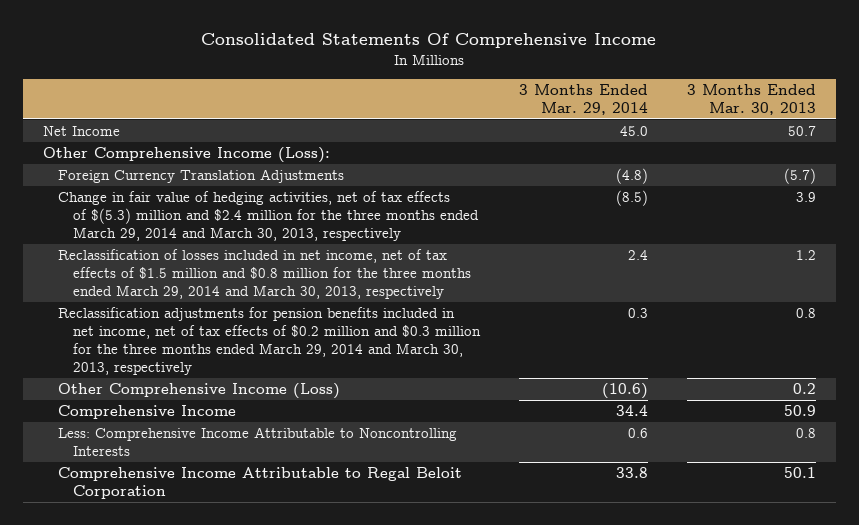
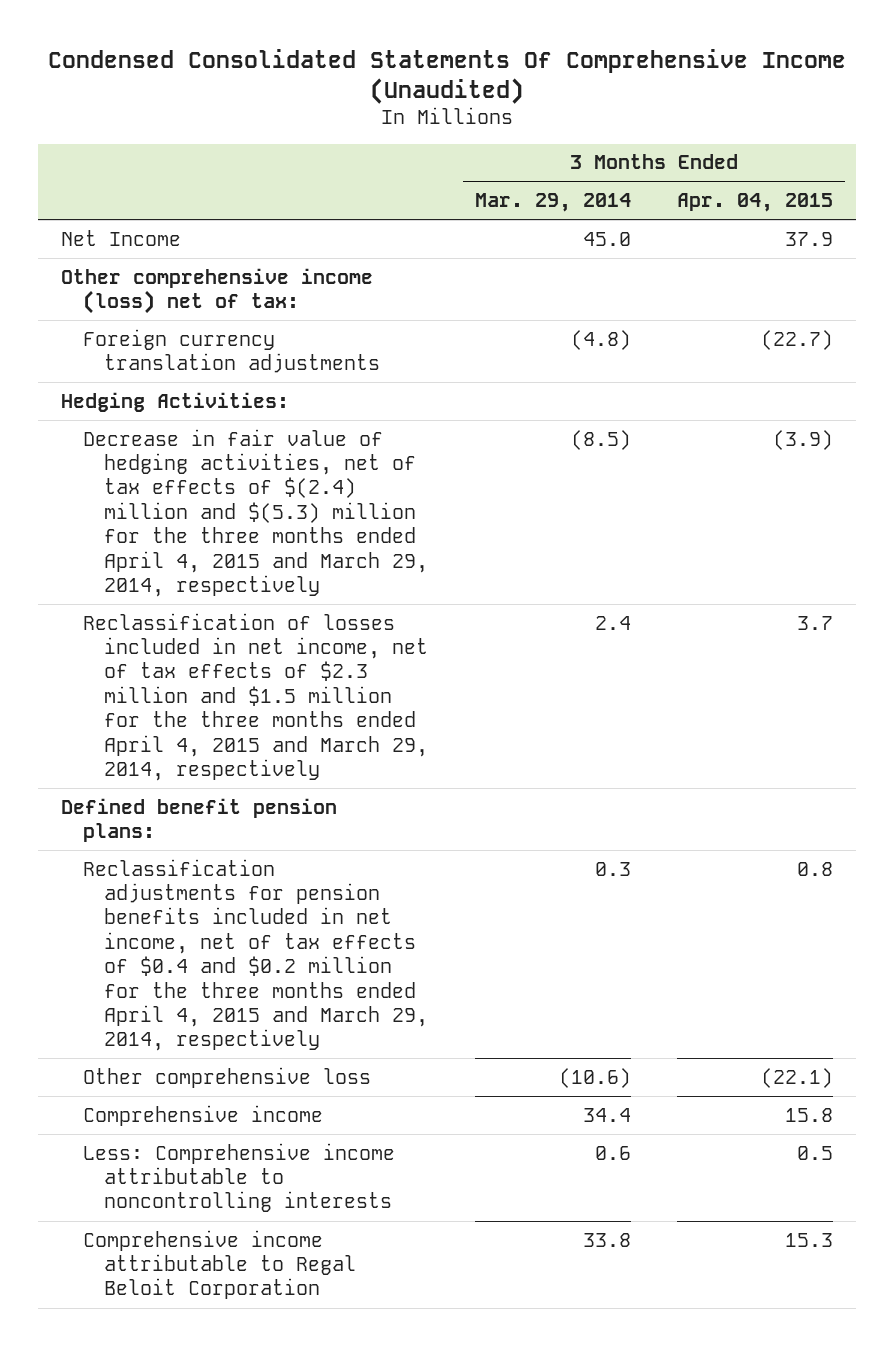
- Consolidated Statements Of Comprehensive Income
+ Condensed Consolidated Statements Of Comprehensive Income (Unaudited)
- | 3 Months Ended Mar. 29, 2014 | 3 Months Ended Mar. 30, 2013
+ | 3 Months Ended Mar. 29, 2014 | 3 Months Ended Apr. 04, 2015
- Other Comprehensive Income (Loss):
- Foreign Currency Translation Adjustments | (4.8) | (5.7)
- Change in fair value of hedging activities, net of tax effects of $(5.3) million and $2.4 million for the three months ended March 29, 2014 and March 30, 2013, respectively | (8.5) | 3.9
- Reclassification of losses included in net income, net of tax effects of $1.5 million and $0.8 million for the three months ended March 29, 2014 and March 30, 2013, respectively | 2.4 | 1.2
- Reclassification adjustments for pension benefits included in net income, net of tax effects of $0.2 million and $0.3 million for the three months ended March 29, 2014 and March 30, 2013, respectively | 0.3 | 0.8
- Other Comprehensive Income (Loss) | (10.6) | 0.2
- Comprehensive Income | 34.4 | 50.9
- Less: Comprehensive Income Attributable to Noncontrolling Interests | 0.6 | 0.8
- Comprehensive Income Attributable to Regal Beloit Corporation | 33.8 | 50.1
+ Other comprehensive income (loss) net of tax:
+ Foreign currency translation adjustments | (4.8) | (22.7)
+ Hedging Activities:
+ Decrease in fair value of hedging activities, net of tax effects of $(2.4) million and $(5.3) million for the three months ended April 4, 2015 and March 29, 2014, respectively | (8.5) | (3.9)
+ Reclassification of losses included in net income, net of tax effects of $2.3 million and $1.5 million for the three months ended April 4, 2015 and March 29, 2014, respectively | 2.4 | 3.7
+ Defined benefit pension plans:
+ Reclassification adjustments for pension benefits included in net income, net of tax effects of $0.4 and $0.2 million for the three months ended April 4, 2015 and March 29, 2014, respectively | 0.3 | 0.8
+ Other comprehensive loss | (10.6) | (22.1)
+ Comprehensive income | 34.4 | 15.8
+ Less: Comprehensive income attributable to noncontrolling interests | 0.6 | 0.5
+ Comprehensive income attributable to Regal Beloit Corporation | 33.8 | 15.3

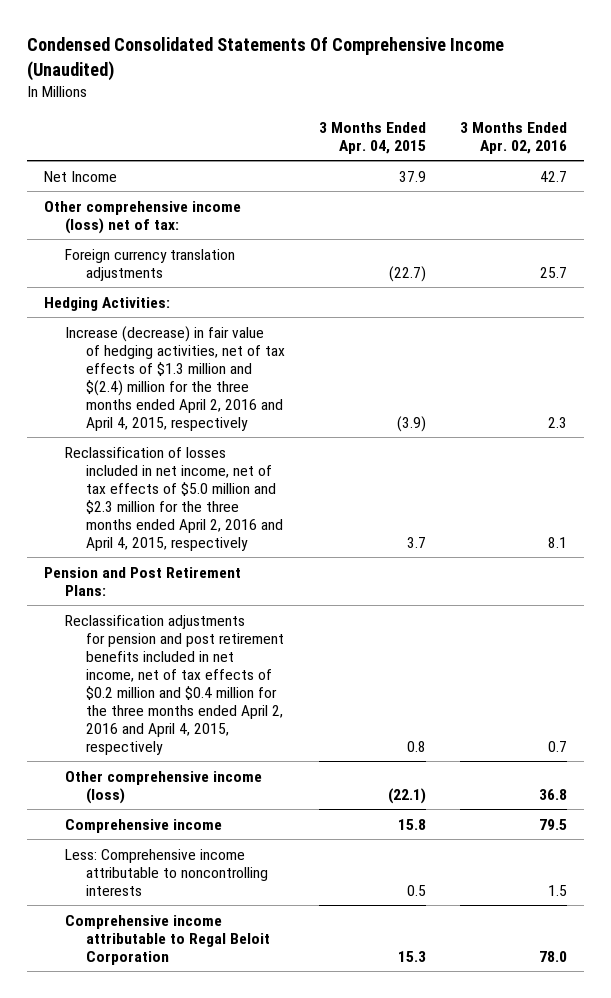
- | 3 Months Ended Mar. 29, 2014 | 3 Months Ended Apr. 04, 2015
+ | 3 Months Ended Apr. 04, 2015 | 3 Months Ended Apr. 02, 2016
- Decrease in fair value of hedging activities, net of tax effects of $(2.4) million and $(5.3) million for the three months ended April 4, 2015 and March 29, 2014, respectively | (8.5) | (3.9)
- Reclassification of losses included in net income, net of tax effects of $2.3 million and $1.5 million for the three months ended April 4, 2015 and March 29, 2014, respectively | 2.4 | 3.7
- Defined benefit pension plans:
- Reclassification adjustments for pension benefits included in net income, net of tax effects of $0.4 and $0.2 million for the three months ended April 4, 2015 and March 29, 2014, respectively | 0.3 | 0.8
- Other comprehensive loss | (10.6) | (22.1)
+ Increase (decrease) in fair value of hedging activities, net of tax effects of $1.3 million and $(2.4) million for the three months ended April 2, 2016 and April 4, 2015, respectively | (3.9) | 2.3
+ Reclassification of losses included in net income, net of tax effects of $5.0 million and $2.3 million for the three months ended April 2, 2016 and April 4, 2015, respectively | 3.7 | 8.1
+ Pension and Post Retirement Plans:
+ Reclassification adjustments for pension and post retirement benefits included in net income, net of tax effects of $0.2 million and $0.4 million for the three months ended April 2, 2016 and April 4, 2015, respectively | 0.8 | 0.7
+ Other comprehensive income (loss) | (22.1) | 36.8

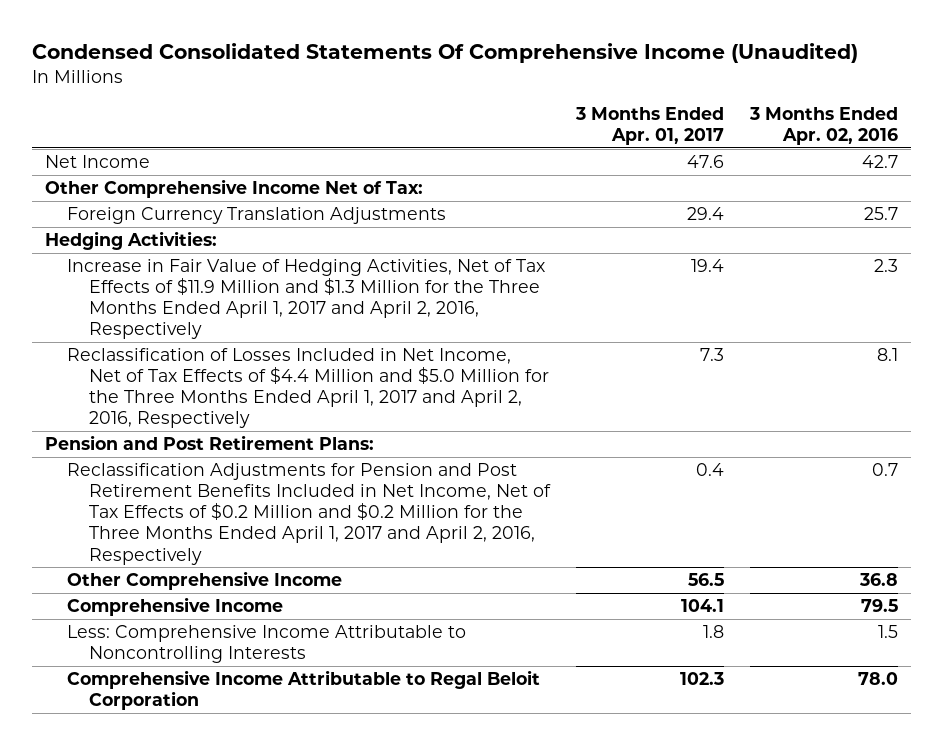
- | 3 Months Ended Apr. 04, 2015 | 3 Months Ended Apr. 02, 2016
+ | 3 Months Ended Apr. 01, 2017 | 3 Months Ended Apr. 02, 2016
- Other comprehensive income (loss) net of tax:
- Foreign currency translation adjustments | (22.7) | 25.7
+ Other Comprehensive Income Net of Tax:
+ Foreign Currency Translation Adjustments | 29.4 | 25.7
- Increase (decrease) in fair value of hedging activities, net of tax effects of $1.3 million and $(2.4) million for the three months ended April 2, 2016 and April 4, 2015, respectively | (3.9) | 2.3
- Reclassification of losses included in net income, net of tax effects of $5.0 million and $2.3 million for the three months ended April 2, 2016 and April 4, 2015, respectively | 3.7 | 8.1
+ Increase in Fair Value of Hedging Activities, Net of Tax Effects of $11.9 Million and $1.3 Million for the Three Months Ended April 1, 2017 and April 2, 2016, Respectively | 19.4 | 2.3
+ Reclassification of Losses Included in Net Income, Net of Tax Effects of $4.4 Million and $5.0 Million for the Three Months Ended April 1, 2017 and April 2, 2016, Respectively | 7.3 | 8.1
- Reclassification adjustments for pension and post retirement benefits included in net income, net of tax effects of $0.2 million and $0.4 million for the three months ended April 2, 2016 and April 4, 2015, respectively | 0.8 | 0.7
- Other comprehensive income (loss) | (22.1) | 36.8
- Comprehensive income | 15.8 | 79.5
- Less: Comprehensive income attributable to noncontrolling interests | 0.5 | 1.5
- Comprehensive income attributable to Regal Beloit Corporation | 15.3 | 78.0
+ Reclassification Adjustments for Pension and Post Retirement Benefits Included in Net Income, Net of Tax Effects of $0.2 Million and $0.2 Million for the Three Months Ended April 1, 2017 and April 2, 2016, Respectively | 0.4 | 0.7
+ Other Comprehensive Income | 56.5 | 36.8
+ Comprehensive Income | 104.1 | 79.5
+ Less: Comprehensive Income Attributable to Noncontrolling Interests | 1.8 | 1.5
+ Comprehensive Income Attributable to Regal Beloit Corporation | 102.3 | 78.0

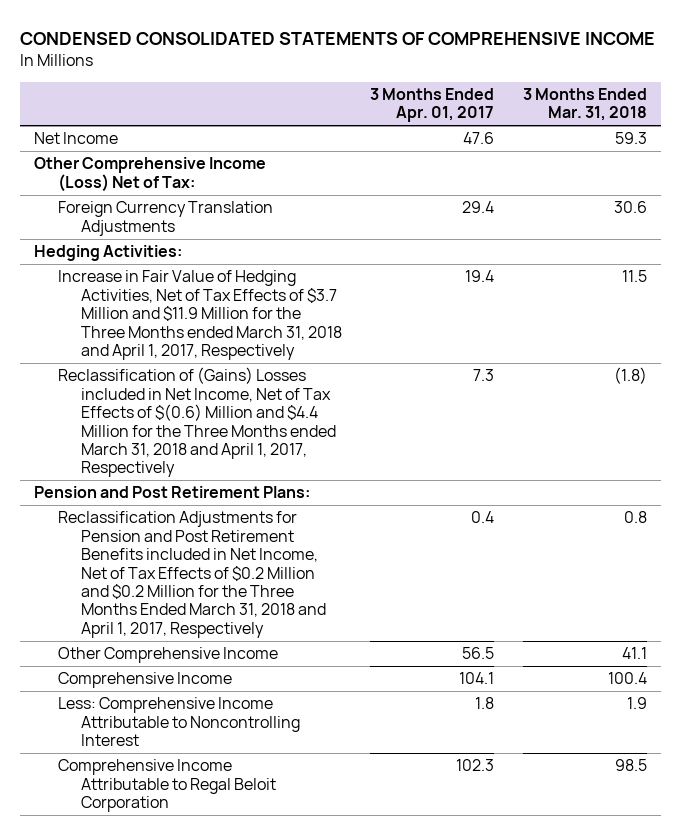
- Condensed Consolidated Statements Of Comprehensive Income (Unaudited)
+ CONDENSED CONSOLIDATED STATEMENTS OF COMPREHENSIVE INCOME
- | 3 Months Ended Apr. 01, 2017 | 3 Months Ended Apr. 02, 2016
+ | 3 Months Ended Apr. 01, 2017 | 3 Months Ended Mar. 31, 2018
- Other Comprehensive Income Net of Tax:
+ Other Comprehensive Income (Loss) Net of Tax:
- Increase in Fair Value of Hedging Activities, Net of Tax Effects of $11.9 Million and $1.3 Million for the Three Months Ended April 1, 2017 and April 2, 2016, Respectively | 19.4 | 2.3
- Reclassification of Losses Included in Net Income, Net of Tax Effects of $4.4 Million and $5.0 Million for the Three Months Ended April 1, 2017 and April 2, 2016, Respectively | 7.3 | 8.1
+ Increase in Fair Value of Hedging Activities, Net of Tax Effects of $3.7 Million and $11.9 Million for the Three Months ended March 31, 2018 and April 1, 2017, Respectively | 19.4 | 11.5
+ Reclassification of (Gains) Losses included in Net Income, Net of Tax Effects of $(0.6) Million and $4.4 Million for the Three Months ended March 31, 2018 and April 1, 2017, Respectively | 7.3 | (1.8)
- Reclassification Adjustments for Pension and Post Retirement Benefits Included in Net Income, Net of Tax Effects of $0.2 Million and $0.2 Million for the Three Months Ended April 1, 2017 and April 2, 2016, Respectively | 0.4 | 0.7
+ Reclassification Adjustments for Pension and Post Retirement Benefits included in Net Income, Net of Tax Effects of $0.2 Million and $0.2 Million for the Three Months Ended March 31, 2018 and April 1, 2017, Respectively | 0.4 | 0.8
- Less: Comprehensive Income Attributable to Noncontrolling Interests | 1.8 | 1.5
+ Less: Comprehensive Income Attributable to Noncontrolling Interest | 1.8 | 1.9

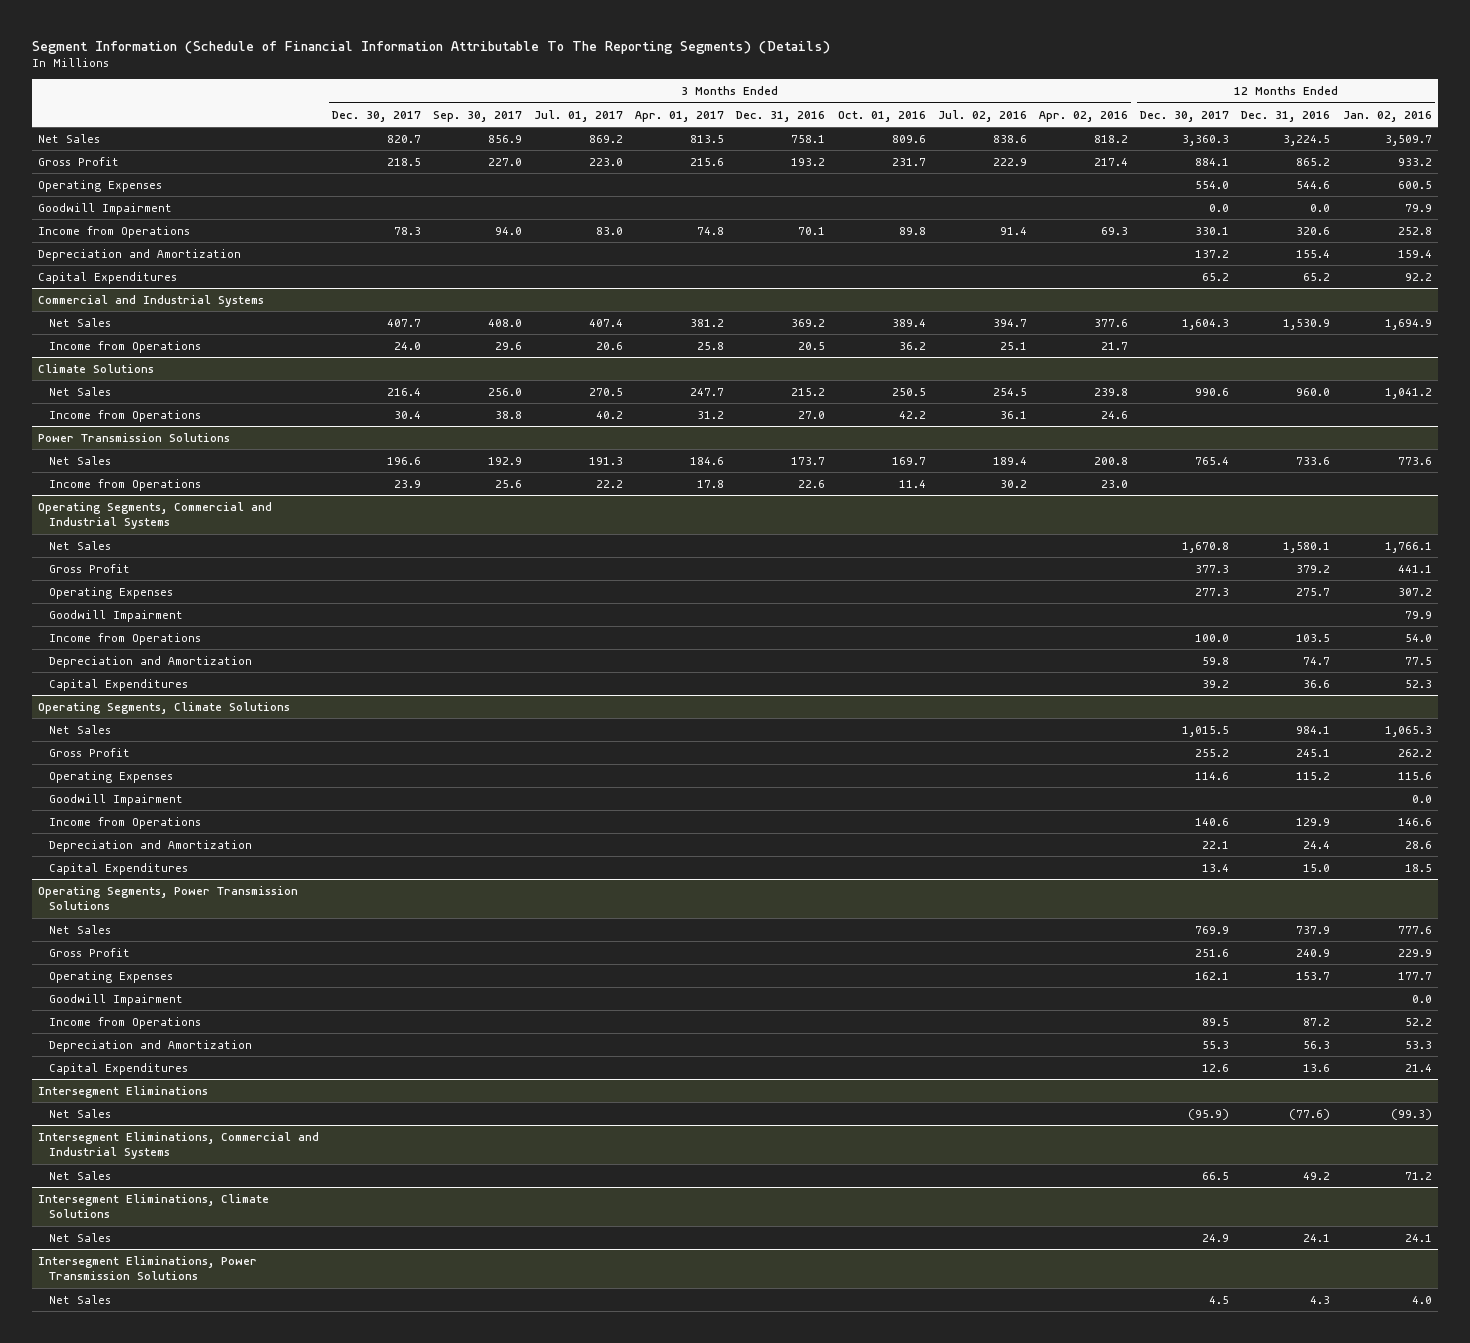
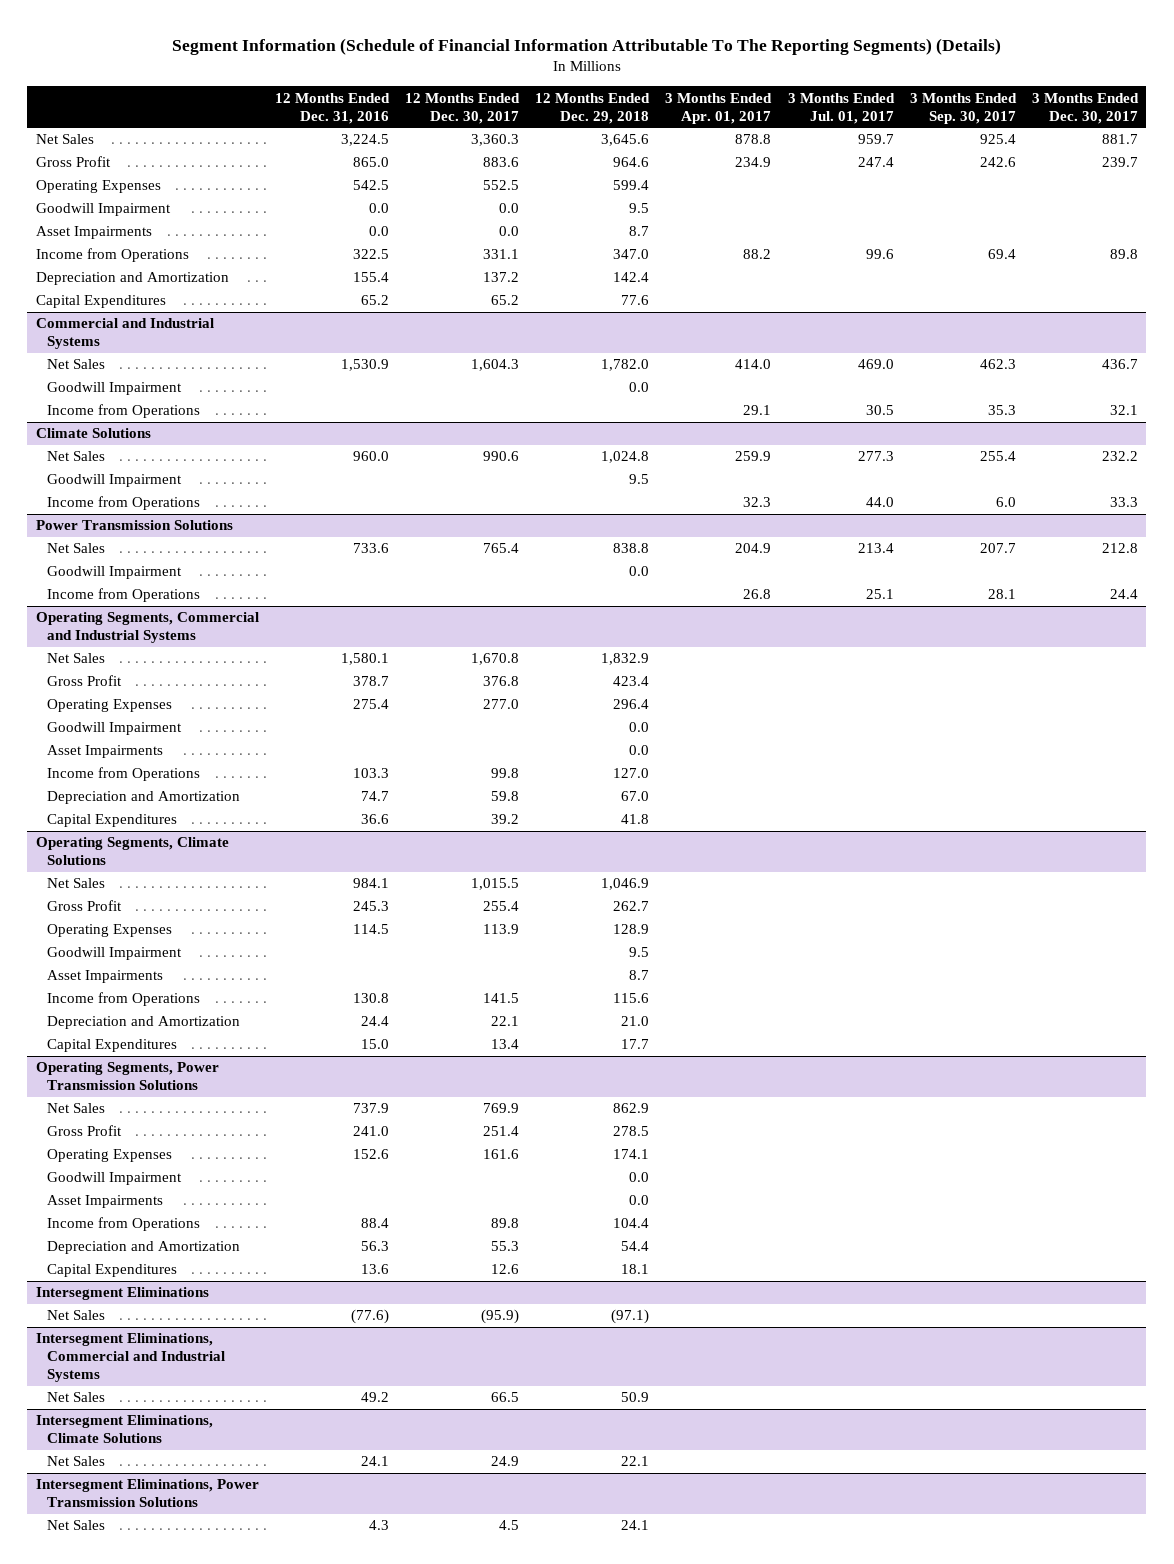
- | 3 Months Ended Dec. 30, 2017 | 3 Months Ended Sep. 30, 2017 | 3 Months Ended Jul. 01, 2017 | 3 Months Ended Apr. 01, 2017 | 3 Months Ended Dec. 31, 2016 | 3 Months Ended Oct. 01, 2016 | 3 Months Ended Jul. 02, 2016 | 3 Months Ended Apr. 02, 2016 | 12 Months Ended Dec. 30, 2017 | 12 Months Ended Dec. 31, 2016 | 12 Months Ended Jan. 02, 2016
+ | 12 Months Ended Dec. 31, 2016 | 12 Months Ended Dec. 30, 2017 | 12 Months Ended Dec. 29, 2018 | 3 Months Ended Apr. 01, 2017 | 3 Months Ended Jul. 01, 2017 | 3 Months Ended Sep. 30, 2017 | 3 Months Ended Dec. 30, 2017
- Net Sales | 820.7 | 856.9 | 869.2 | 813.5 | 758.1 | 809.6 | 838.6 | 818.2 | 3,360.3 | 3,224.5 | 3,509.7
- Gross Profit | 218.5 | 227.0 | 223.0 | 215.6 | 193.2 | 231.7 | 222.9 | 217.4 | 884.1 | 865.2 | 933.2
- Operating Expenses | | | | | | | | | 554.0 | 544.6 | 600.5
+ Net Sales | 3,224.5 | 3,360.3 | 3,645.6 | 878.8 | 959.7 | 925.4 | 881.7
+ Gross Profit | 865.0 | 883.6 | 964.6 | 234.9 | 247.4 | 242.6 | 239.7
+ Operating Expenses | 542.5 | 552.5 | 599.4 | | | |
- Income from Operations | 78.3 | 94.0 | 83.0 | 74.8 | 70.1 | 89.8 | 91.4 | 69.3 | 330.1 | 320.6 | 252.8
+ Asset Impairments | 0.0 | 0.0 | 8.7 | | | |
+ Income from Operations | 322.5 | 331.1 | 347.0 | 88.2 | 99.6 | 69.4 | 89.8
@ Commercial and Industrial Systems
- Net Sales | 407.7 | 408.0 | 407.4 | 381.2 | 369.2 | 389.4 | 394.7 | 377.6 | 1,604.3 | 1,530.9 | 1,694.9
- Income from Operations | 24.0 | 29.6 | 20.6 | 25.8 | 20.5 | 36.2 | 25.1 | 21.7 | | |
+ Net Sales | 1,530.9 | 1,604.3 | 1,782.0 | 414.0 | 469.0 | 462.3 | 436.7
+ Goodwill Impairment | | | 0.0 | | | |
+ Income from Operations | | | | 29.1 | 30.5 | 35.3 | 32.1
@ Climate Solutions
- Net Sales | 216.4 | 256.0 | 270.5 | 247.7 | 215.2 | 250.5 | 254.5 | 239.8 | 990.6 | 960.0 | 1,041.2
- Income from Operations | 30.4 | 38.8 | 40.2 | 31.2 | 27.0 | 42.2 | 36.1 | 24.6 | | |
+ Net Sales | 960.0 | 990.6 | 1,024.8 | 259.9 | 277.3 | 255.4 | 232.2
+ Goodwill Impairment | | | 9.5 | | | |
+ Income from Operations | | | | 32.3 | 44.0 | 6.0 | 33.3
@ Power Transmission Solutions
- Net Sales | 196.6 | 192.9 | 191.3 | 184.6 | 173.7 | 169.7 | 189.4 | 200.8 | 765.4 | 733.6 | 773.6
- Income from Operations | 23.9 | 25.6 | 22.2 | 17.8 | 22.6 | 11.4 | 30.2 | 23.0 | | |
+ Net Sales | 733.6 | 765.4 | 838.8 | 204.9 | 213.4 | 207.7 | 212.8
+ Goodwill Impairment | | | 0.0 | | | |
+ Income from Operations | | | | 26.8 | 25.1 | 28.1 | 24.4
@ Operating Segments, Commercial and Industrial Systems
- Gross Profit | | | | | | | | | 377.3 | 379.2 | 441.1
- Operating Expenses | | | | | | | | | 277.3 | 275.7 | 307.2
+ Gross Profit | 378.7 | 376.8 | 423.4 | | | |
+ Operating Expenses | 275.4 | 277.0 | 296.4 | | | |
- Income from Operations | | | | | | | | | 100.0 | 103.5 | 54.0
+ Asset Impairments | | | 0.0 | | | |
+ Income from Operations | 103.3 | 99.8 | 127.0 | | | |
@ Operating Segments, Climate Solutions
- Gross Profit | | | | | | | | | 255.2 | 245.1 | 262.2
- Operating Expenses | | | | | | | | | 114.6 | 115.2 | 115.6
+ Gross Profit | 245.3 | 255.4 | 262.7 | | | |
+ Operating Expenses | 114.5 | 113.9 | 128.9 | | | |
- Income from Operations | | | | | | | | | 140.6 | 129.9 | 146.6
+ Asset Impairments | | | 8.7 | | | |
+ Income from Operations | 130.8 | 141.5 | 115.6 | | | |
@ Operating Segments, Power Transmission Solutions
- Gross Profit | | | | | | | | | 251.6 | 240.9 | 229.9
- Operating Expenses | | | | | | | | | 162.1 | 153.7 | 177.7
+ Gross Profit | 241.0 | 251.4 | 278.5 | | | |
+ Operating Expenses | 152.6 | 161.6 | 174.1 | | | |
- Income from Operations | | | | | | | | | 89.5 | 87.2 | 52.2
+ Asset Impairments | | | 0.0 | | | |
+ Income from Operations | 88.4 | 89.8 | 104.4 | | | |

